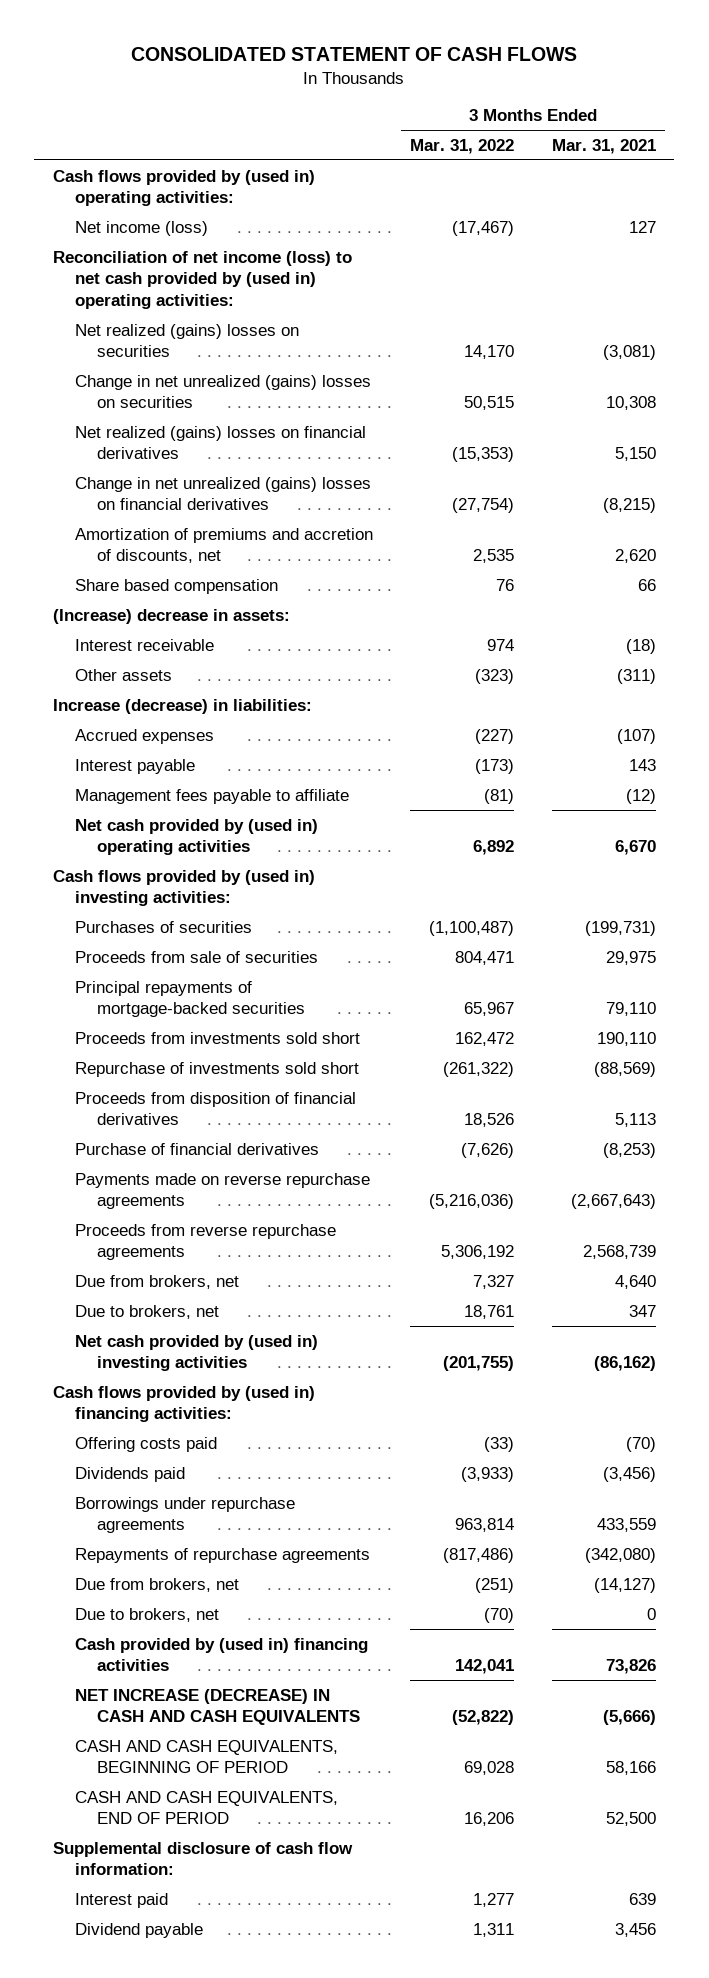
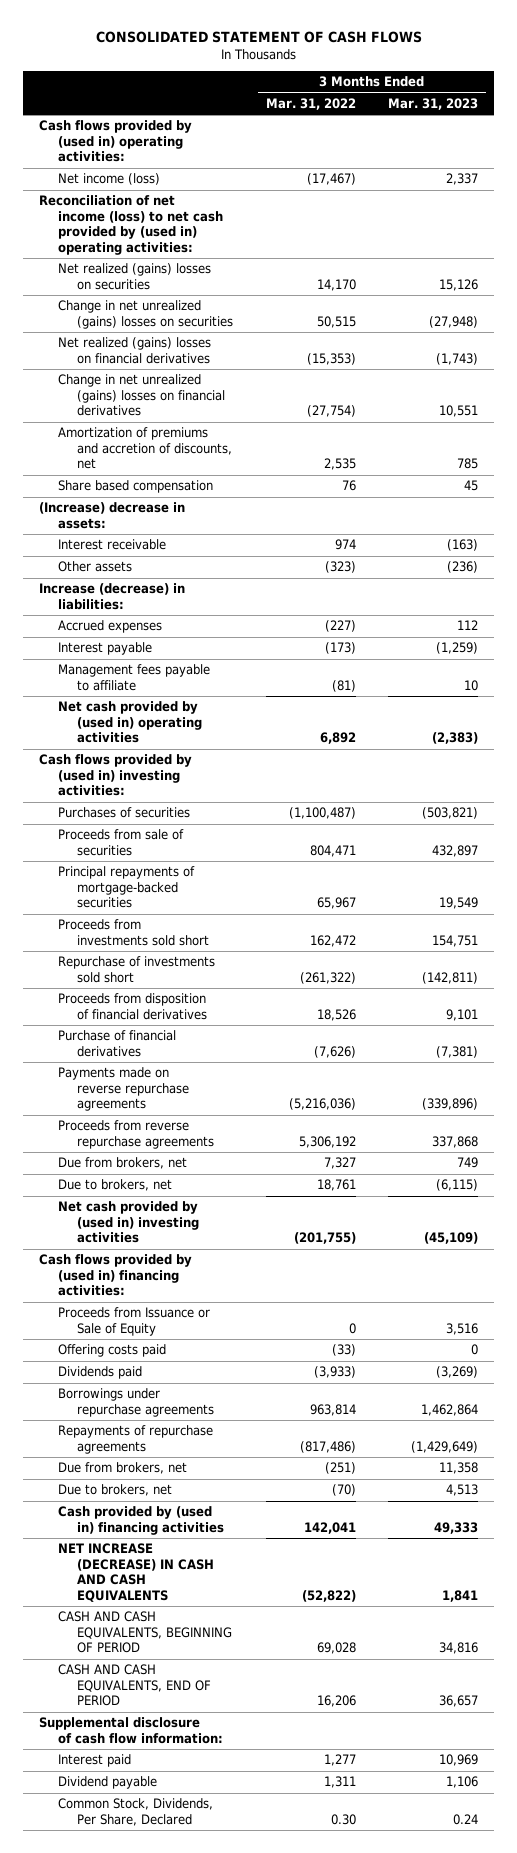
- | 3 Months Ended Mar. 31, 2022 | 3 Months Ended Mar. 31, 2021
+ | 3 Months Ended Mar. 31, 2022 | 3 Months Ended Mar. 31, 2023
+ Proceeds from Issuance or Sale of Equity | 0 | 3,516
+ Common Stock, Dividends, Per Share, Declared | 0.30 | 0.24

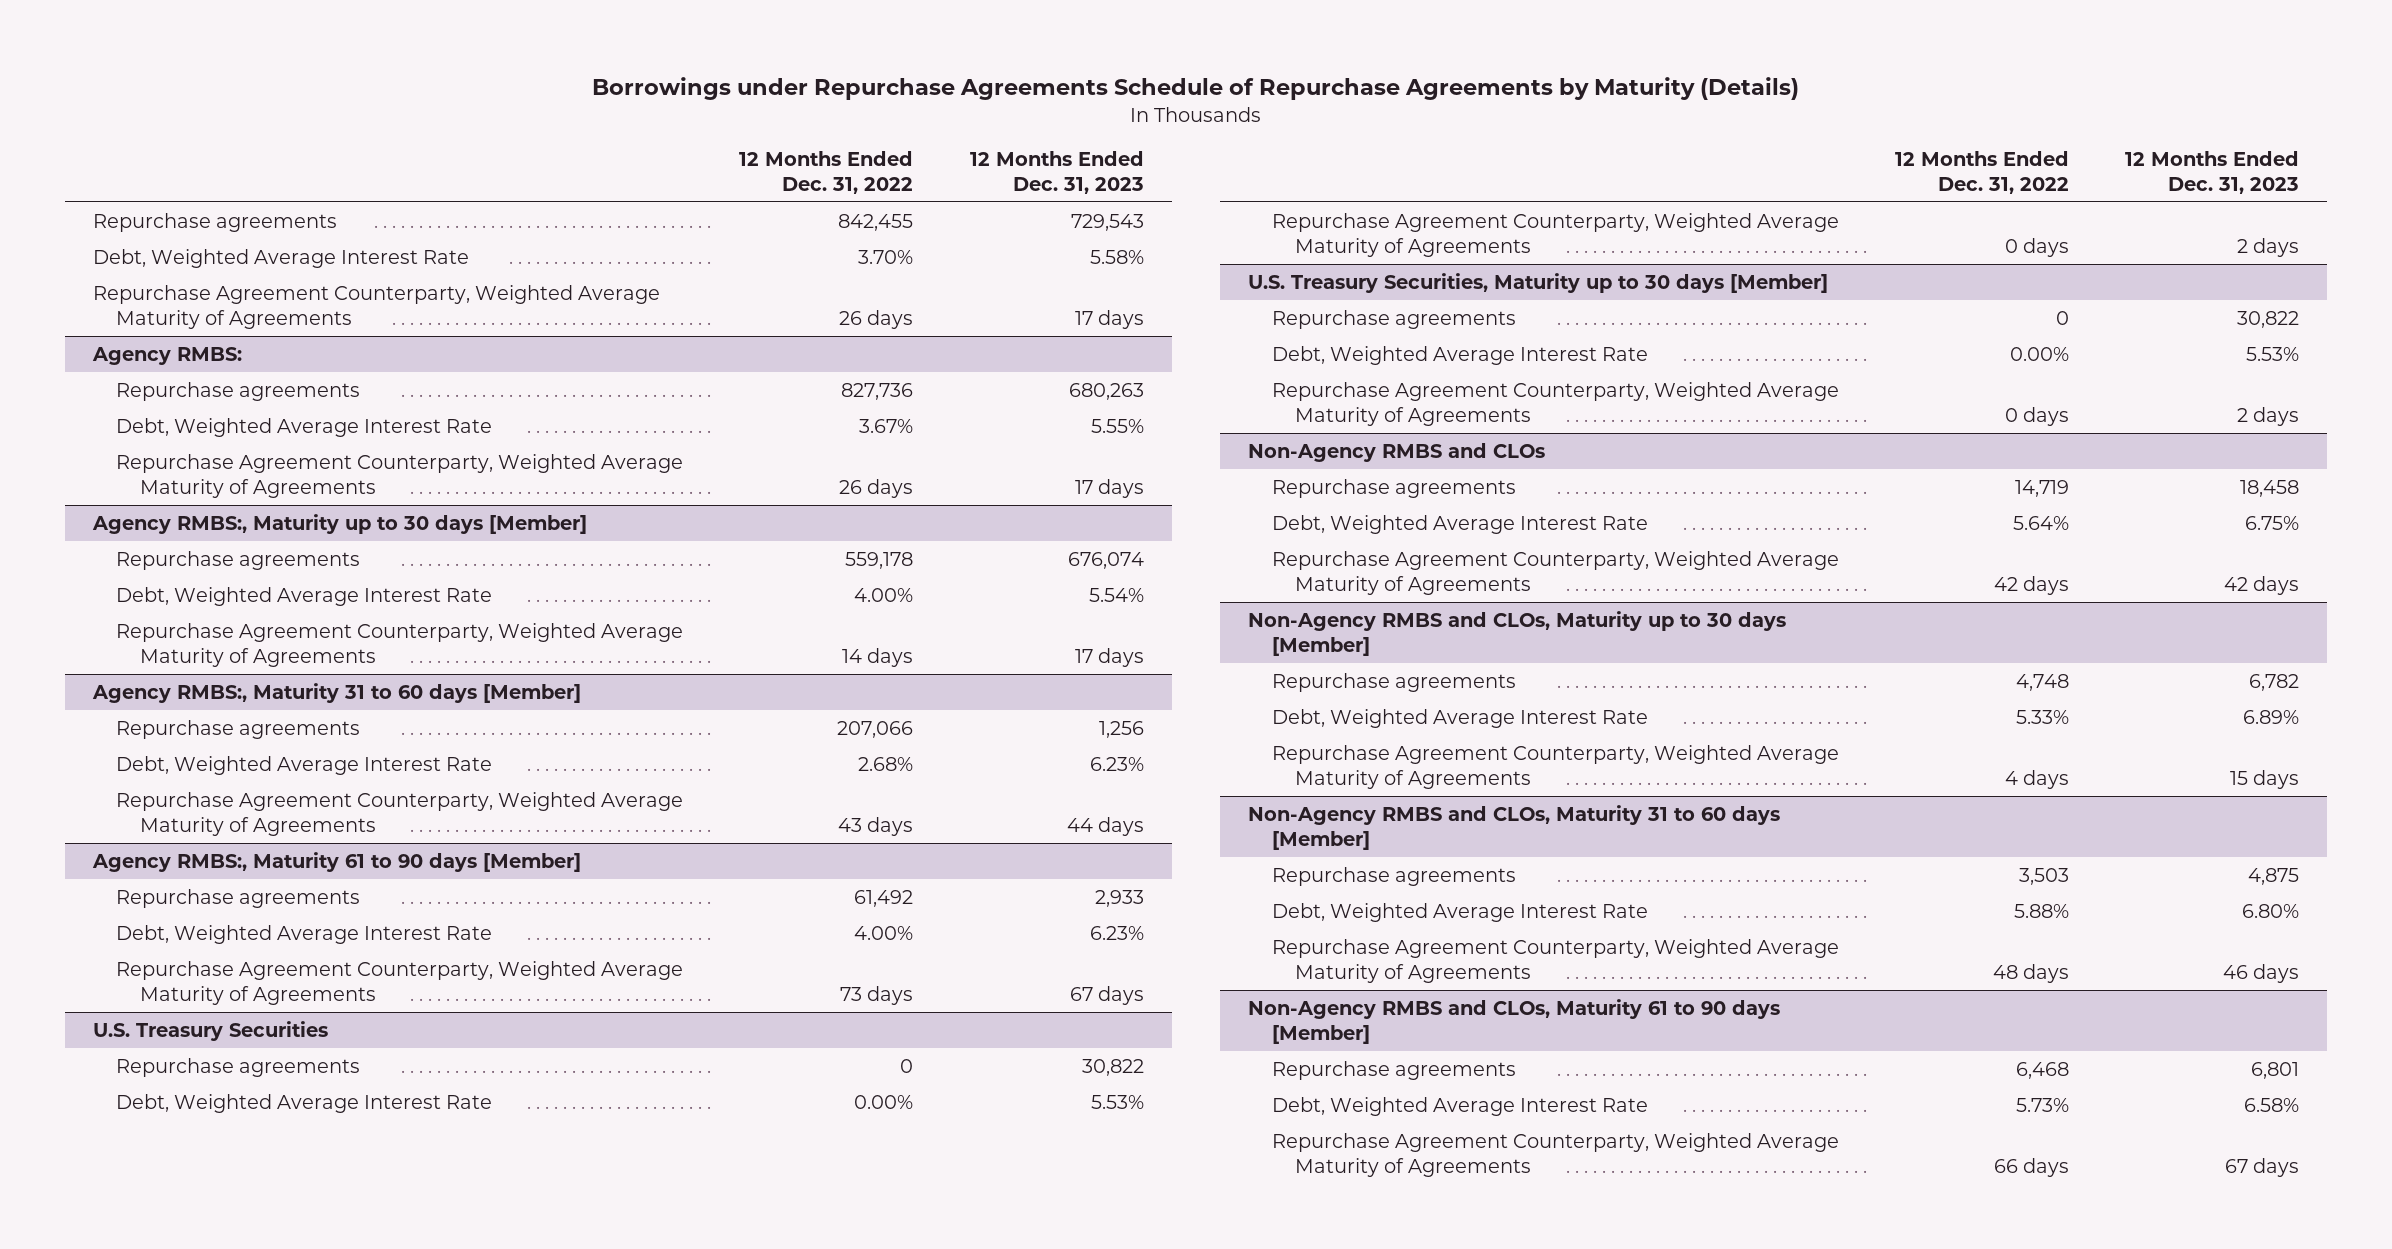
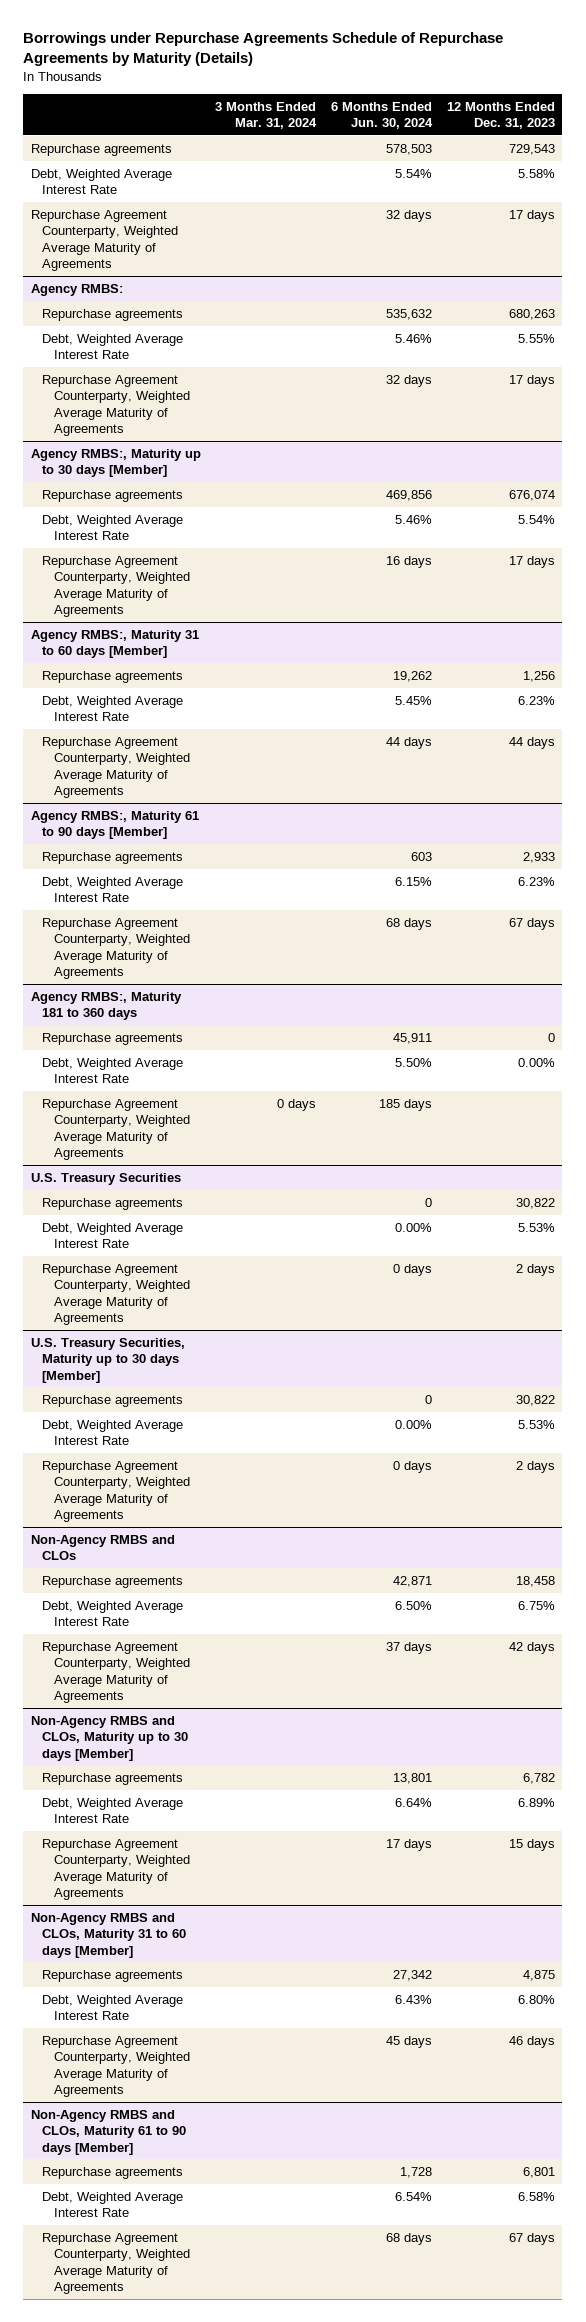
- | 12 Months Ended Dec. 31, 2022 | 12 Months Ended Dec. 31, 2023
+ | 3 Months Ended Mar. 31, 2024 | 6 Months Ended Jun. 30, 2024 | 12 Months Ended Dec. 31, 2023
+ Agency RMBS:, Maturity 181 to 360 days
+ Repurchase agreements | | 45,911 | 0
+ Debt, Weighted Average Interest Rate | | 5.50% | 0.00%
+ Repurchase Agreement Counterparty, Weighted Average Maturity of Agreements | 0 days | 185 days |

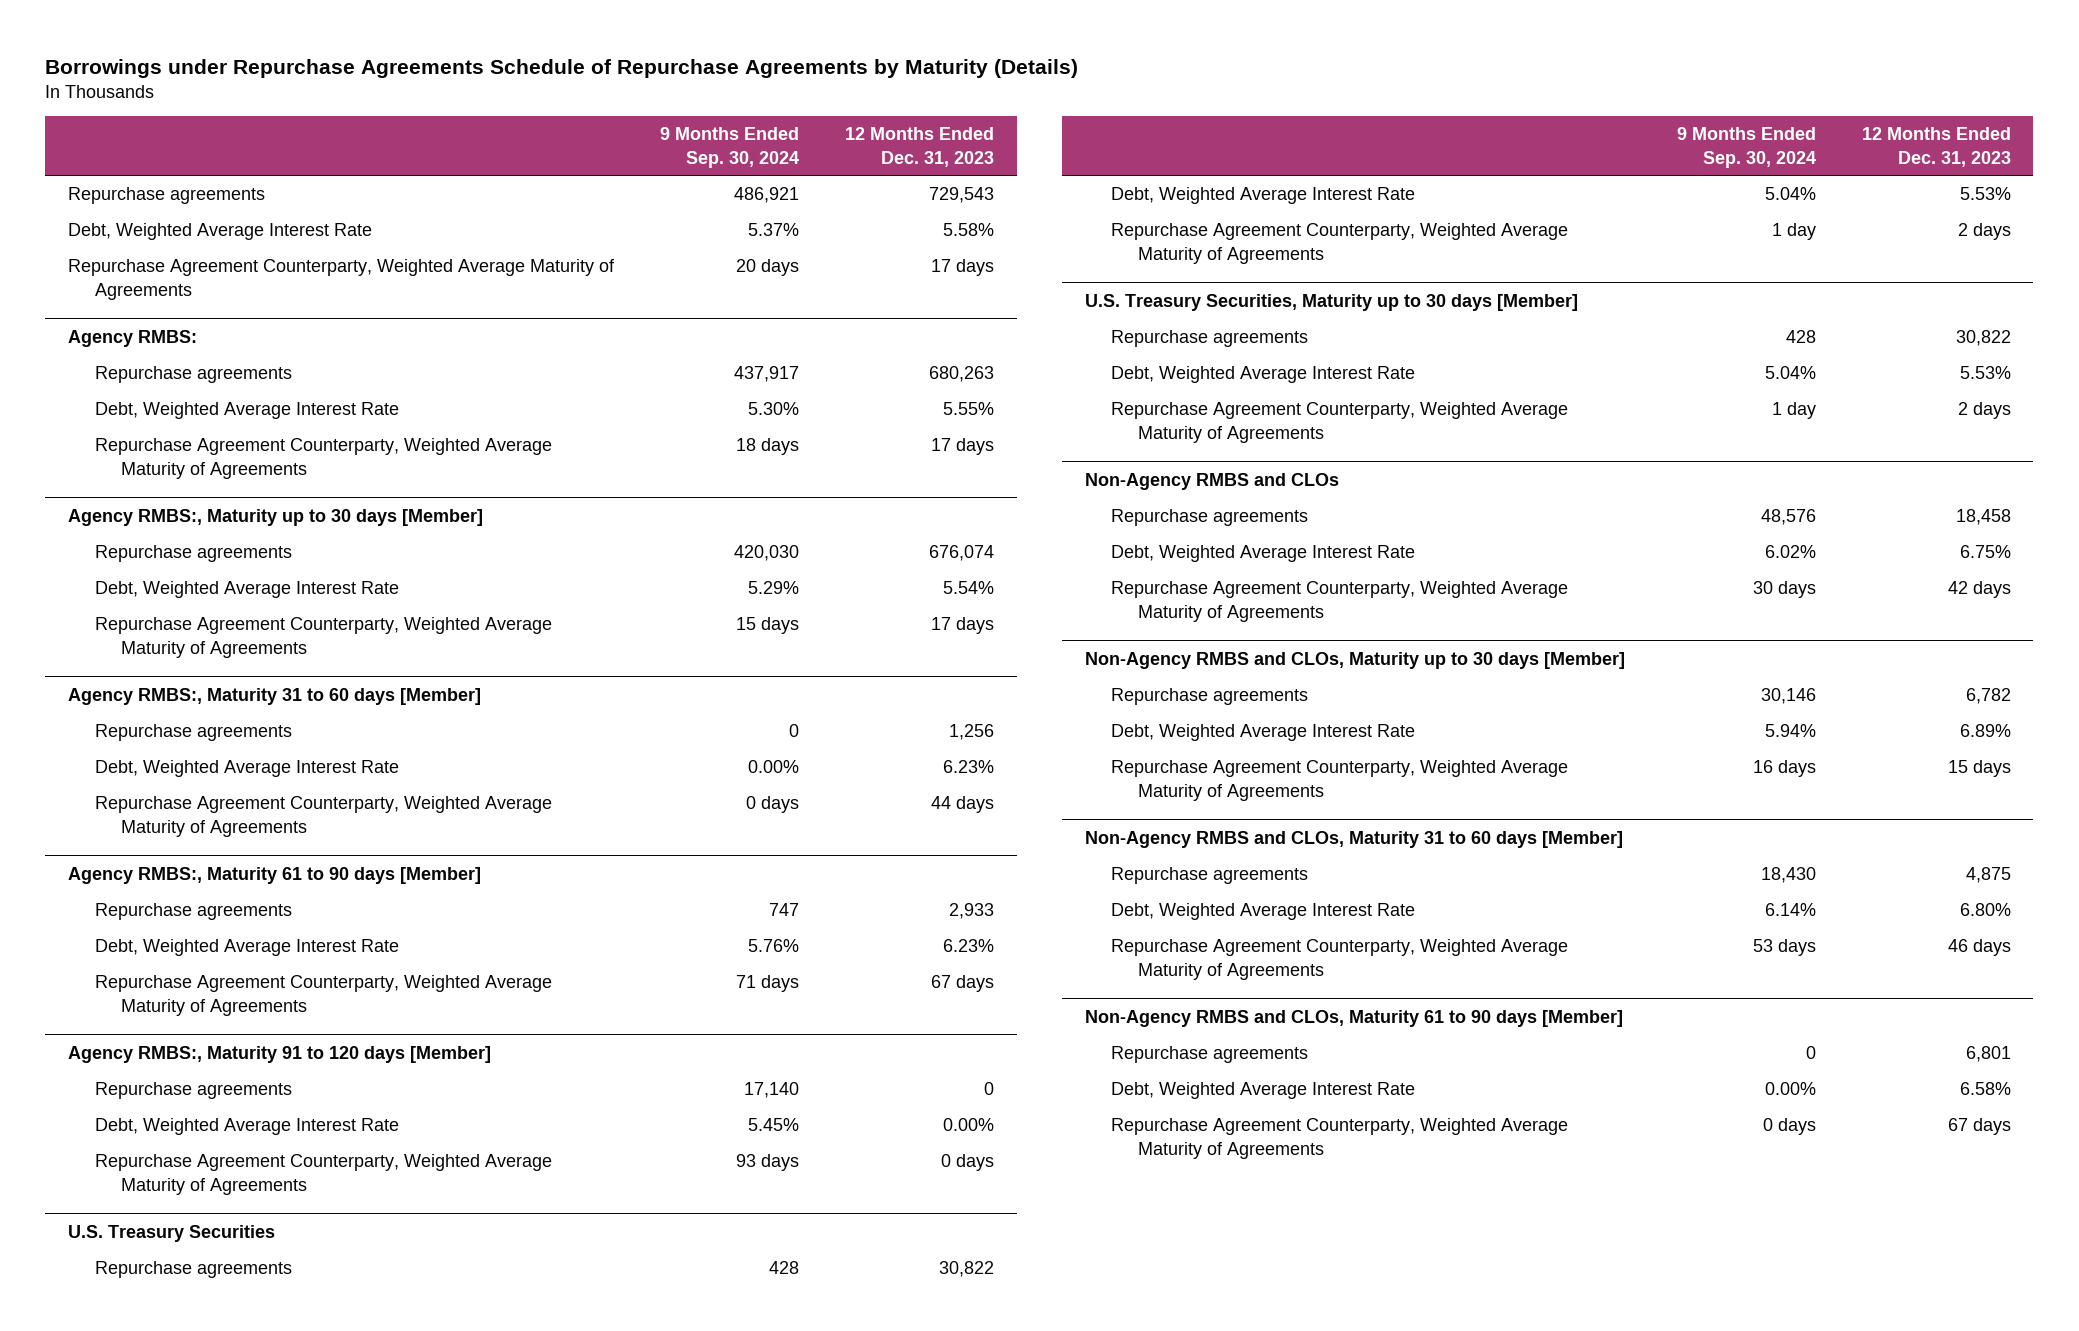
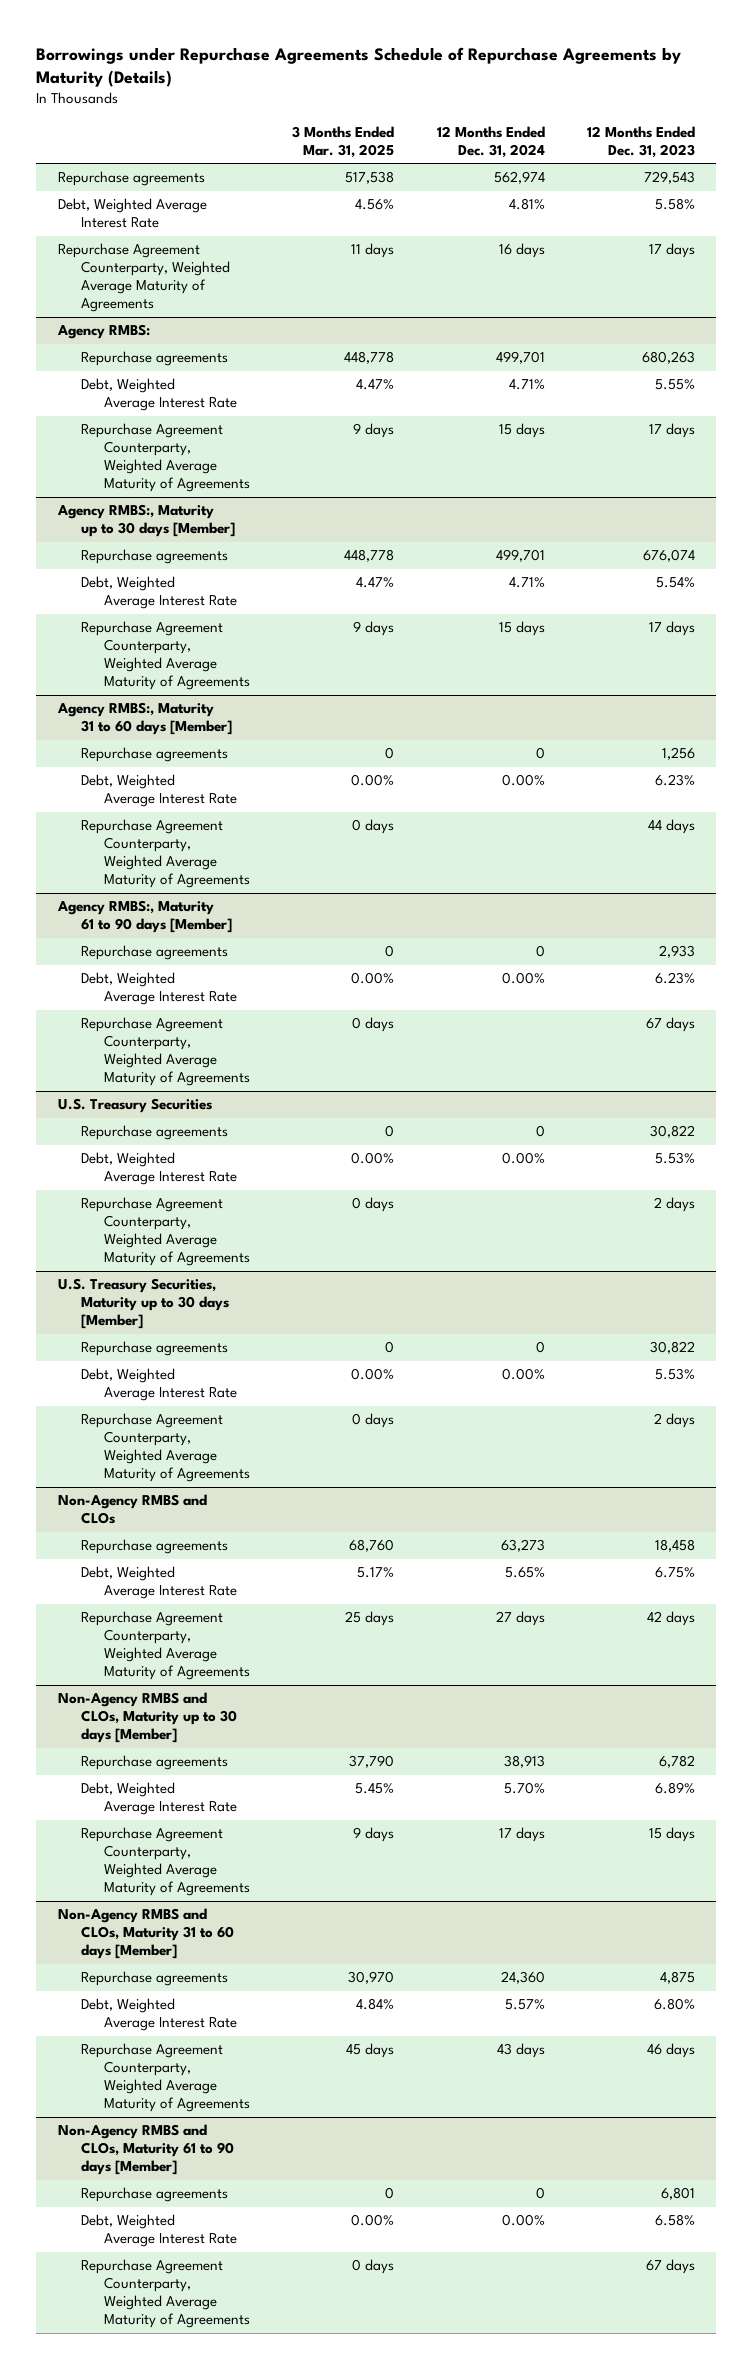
- | 9 Months Ended Sep. 30, 2024 | 12 Months Ended Dec. 31, 2023
+ | 3 Months Ended Mar. 31, 2025 | 12 Months Ended Dec. 31, 2024 | 12 Months Ended Dec. 31, 2023
- Agency RMBS:, Maturity 91 to 120 days [Member]
- Repurchase agreements | 17,140 | 0
- Debt, Weighted Average Interest Rate | 5.45% | 0.00%
- Repurchase Agreement Counterparty, Weighted Average Maturity of Agreements | 93 days | 0 days

